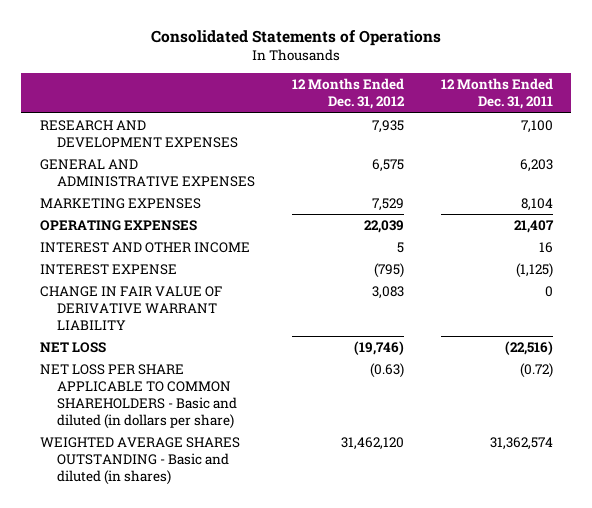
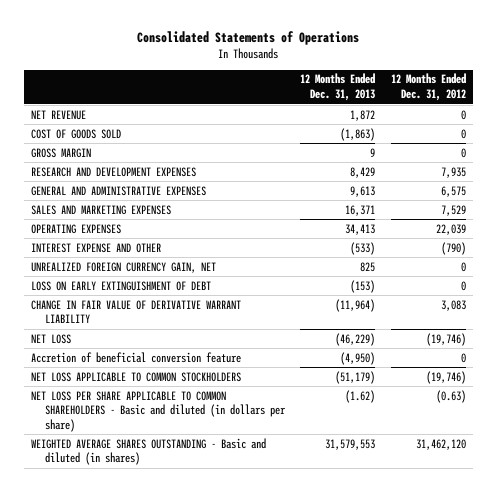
- | 12 Months Ended Dec. 31, 2012 | 12 Months Ended Dec. 31, 2011
+ | 12 Months Ended Dec. 31, 2013 | 12 Months Ended Dec. 31, 2012
+ NET REVENUE | 1,872 | 0
+ COST OF GOODS SOLD | (1,863) | 0
+ GROSS MARGIN | 9 | 0
- MARKETING EXPENSES | 7,529 | 8,104
+ SALES AND MARKETING EXPENSES | 16,371 | 7,529
- INTEREST AND OTHER INCOME | 5 | 16
- INTEREST EXPENSE | (795) | (1,125)
+ INTEREST EXPENSE AND OTHER | (533) | (790)
+ UNREALIZED FOREIGN CURRENCY GAIN, NET | 825 | 0
+ LOSS ON EARLY EXTINGUISHMENT OF DEBT | (153) | 0
+ Accretion of beneficial conversion feature | (4,950) | 0
+ NET LOSS APPLICABLE TO COMMON STOCKHOLDERS | (51,179) | (19,746)

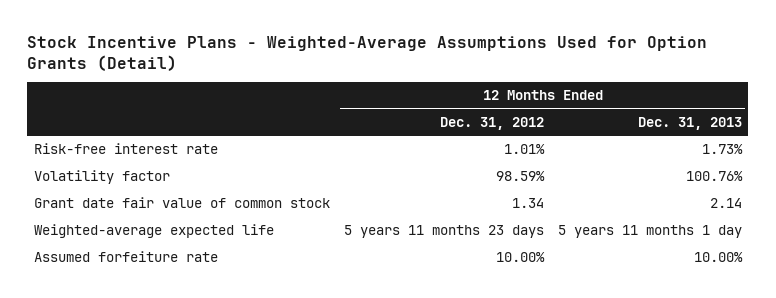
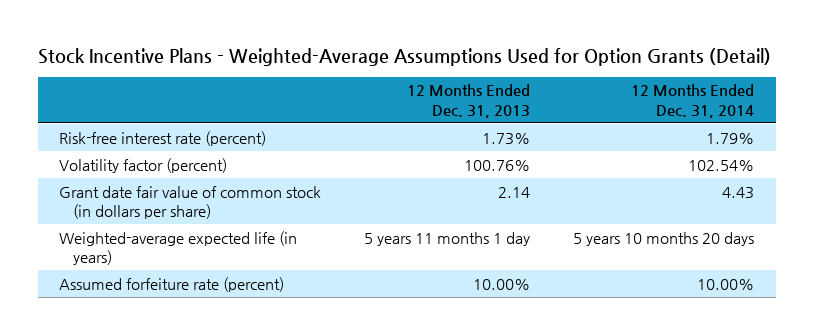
- | 12 Months Ended Dec. 31, 2012 | 12 Months Ended Dec. 31, 2013
+ | 12 Months Ended Dec. 31, 2013 | 12 Months Ended Dec. 31, 2014
- Risk-free interest rate | 1.01% | 1.73%
- Volatility factor | 98.59% | 100.76%
- Grant date fair value of common stock | 1.34 | 2.14
- Weighted-average expected life | 5 years 11 months 23 days | 5 years 11 months 1 day
- Assumed forfeiture rate | 10.00% | 10.00%
+ Risk-free interest rate (percent) | 1.73% | 1.79%
+ Volatility factor (percent) | 100.76% | 102.54%
+ Grant date fair value of common stock (in dollars per share) | 2.14 | 4.43
+ Weighted-average expected life (in years) | 5 years 11 months 1 day | 5 years 10 months 20 days
+ Assumed forfeiture rate (percent) | 10.00% | 10.00%

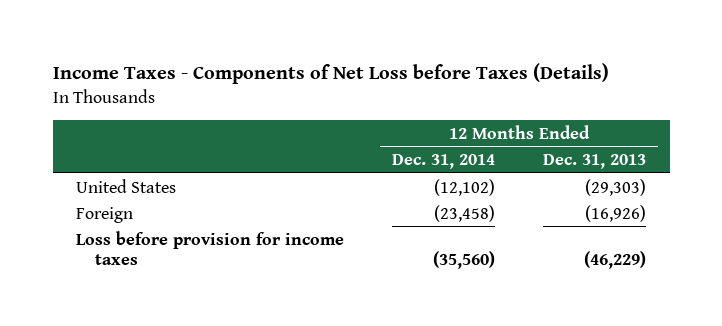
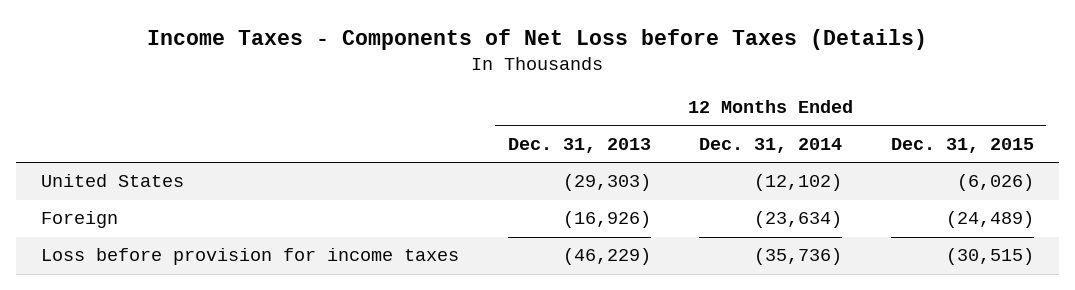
- | 12 Months Ended Dec. 31, 2014 | 12 Months Ended Dec. 31, 2013
+ | 12 Months Ended Dec. 31, 2013 | 12 Months Ended Dec. 31, 2014 | 12 Months Ended Dec. 31, 2015
- Foreign | (23,458) | (16,926)
- Loss before provision for income taxes | (35,560) | (46,229)
+ Foreign | (16,926) | (23,634) | (24,489)
+ Loss before provision for income taxes | (46,229) | (35,736) | (30,515)

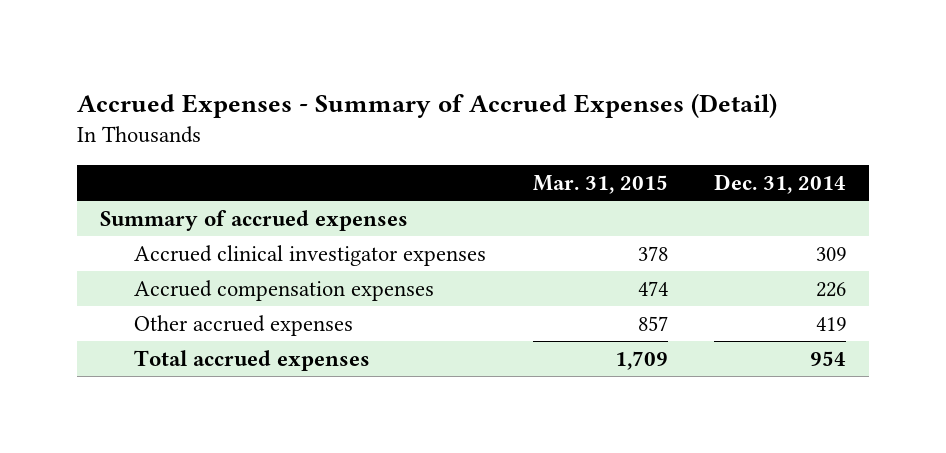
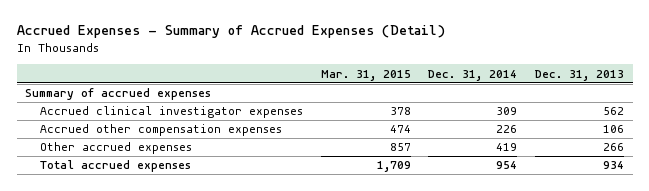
- | Mar. 31, 2015 | Dec. 31, 2014
+ | Mar. 31, 2015 | Dec. 31, 2014 | Dec. 31, 2013
- Accrued compensation expenses | 474 | 226
+ Accrued other compensation expenses | 474 | 226 | 106

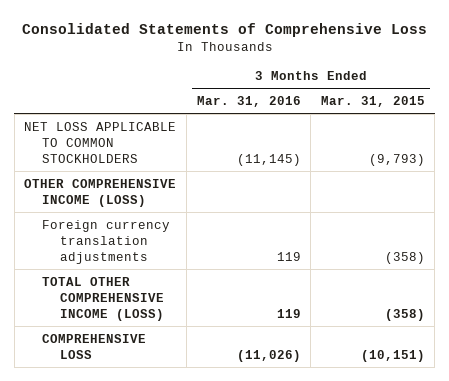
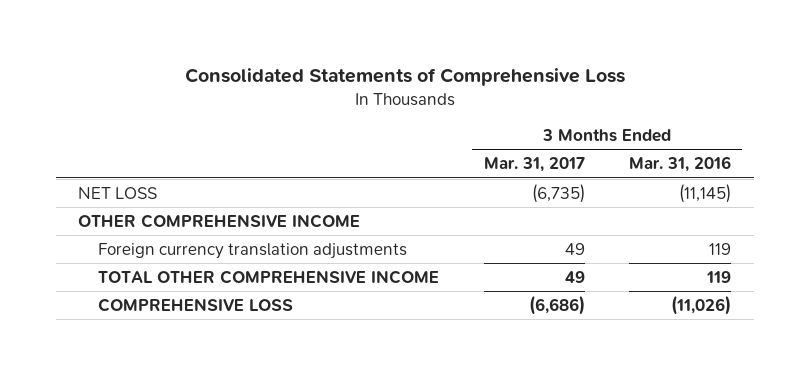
- | 3 Months Ended Mar. 31, 2016 | 3 Months Ended Mar. 31, 2015
+ | 3 Months Ended Mar. 31, 2017 | 3 Months Ended Mar. 31, 2016
- NET LOSS APPLICABLE TO COMMON STOCKHOLDERS | (11,145) | (9,793)
- OTHER COMPREHENSIVE INCOME (LOSS)
+ NET LOSS | (6,735) | (11,145)
+ OTHER COMPREHENSIVE INCOME
- TOTAL OTHER COMPREHENSIVE INCOME (LOSS) | 119 | (358)
+ TOTAL OTHER COMPREHENSIVE INCOME | 49 | 119

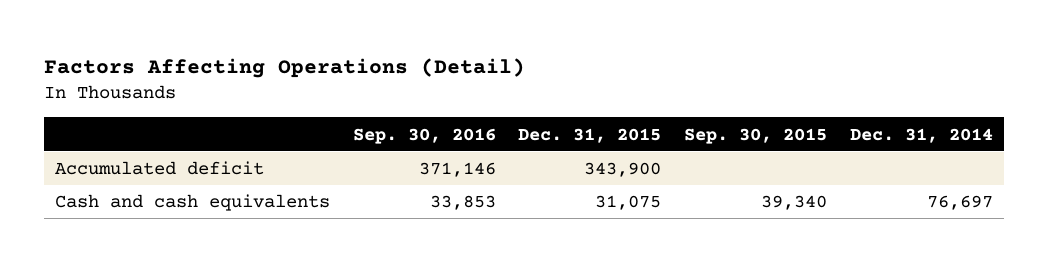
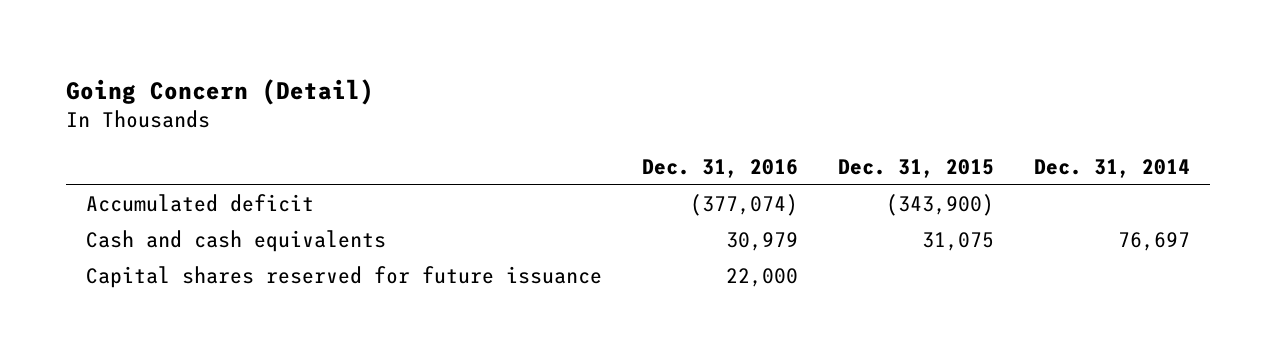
- Factors Affecting Operations (Detail)
+ Going Concern (Detail)
- | Sep. 30, 2016 | Dec. 31, 2015 | Sep. 30, 2015 | Dec. 31, 2014
+ | Dec. 31, 2016 | Dec. 31, 2015 | Dec. 31, 2014
- Accumulated deficit | 371,146 | 343,900 | |
+ Accumulated deficit | (377,074) | (343,900) |
+ Capital shares reserved for future issuance | 22,000 | |

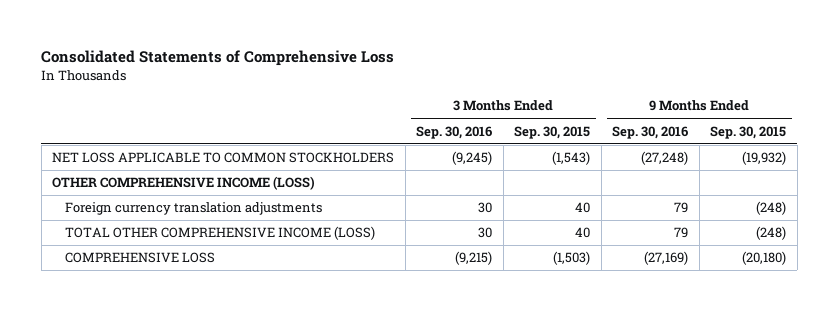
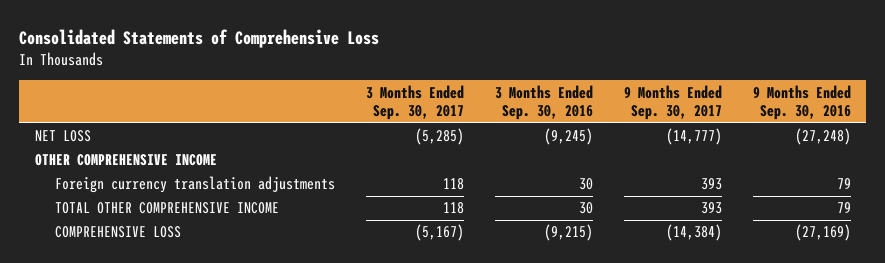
- | 3 Months Ended Sep. 30, 2016 | 3 Months Ended Sep. 30, 2015 | 9 Months Ended Sep. 30, 2016 | 9 Months Ended Sep. 30, 2015
+ | 3 Months Ended Sep. 30, 2017 | 3 Months Ended Sep. 30, 2016 | 9 Months Ended Sep. 30, 2017 | 9 Months Ended Sep. 30, 2016
- NET LOSS APPLICABLE TO COMMON STOCKHOLDERS | (9,245) | (1,543) | (27,248) | (19,932)
- OTHER COMPREHENSIVE INCOME (LOSS)
+ NET LOSS | (5,285) | (9,245) | (14,777) | (27,248)
+ OTHER COMPREHENSIVE INCOME
- TOTAL OTHER COMPREHENSIVE INCOME (LOSS) | 30 | 40 | 79 | (248)
+ TOTAL OTHER COMPREHENSIVE INCOME | 118 | 30 | 393 | 79

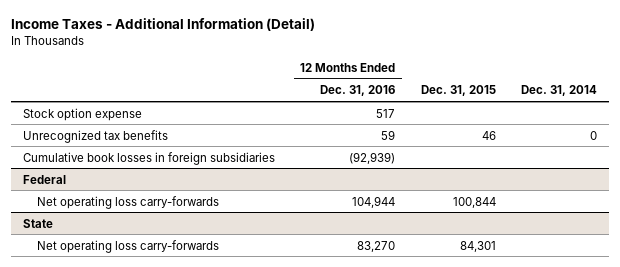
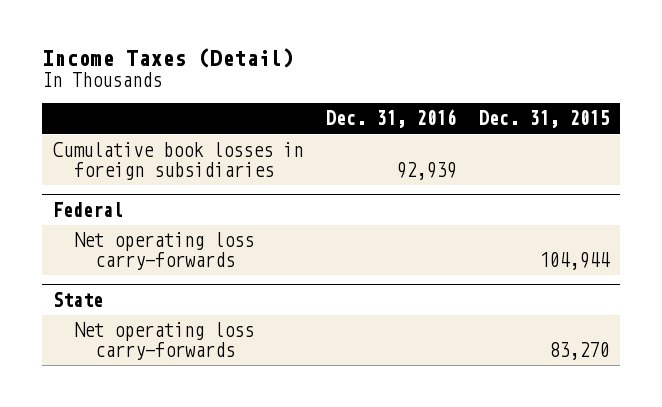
- Income Taxes - Additional Information (Detail)
+ Income Taxes (Detail)
- | 12 Months Ended Dec. 31, 2016 | Dec. 31, 2015 | Dec. 31, 2014
+ | Dec. 31, 2016 | Dec. 31, 2015
- Stock option expense | 517 | |
- Unrecognized tax benefits | 59 | 46 | 0
@ Federal
- Net operating loss carry-forwards | 104,944 | 100,844 |
+ Net operating loss carry-forwards | | 104,944
@ State
- Net operating loss carry-forwards | 83,270 | 84,301 |
+ Net operating loss carry-forwards | | 83,270

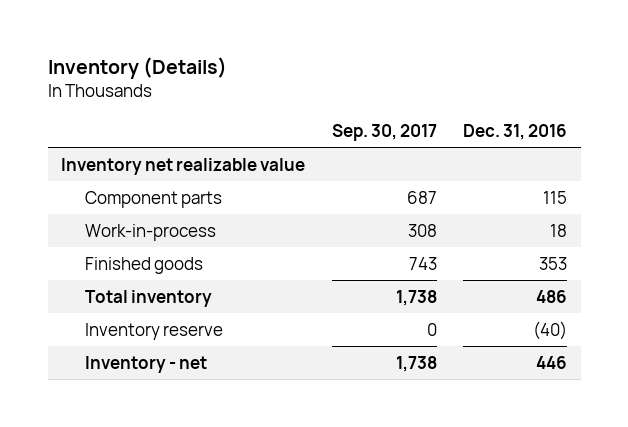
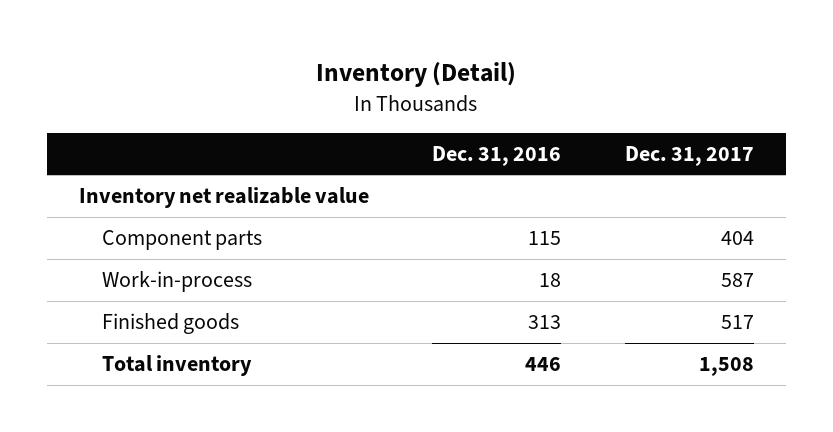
- Inventory (Details)
+ Inventory (Detail)
- | Sep. 30, 2017 | Dec. 31, 2016
+ | Dec. 31, 2016 | Dec. 31, 2017
- Finished goods | 743 | 353
- Total inventory | 1,738 | 486
- Inventory reserve | 0 | (40)
- Inventory - net | 1,738 | 446
+ Finished goods | 313 | 517
+ Total inventory | 446 | 1,508

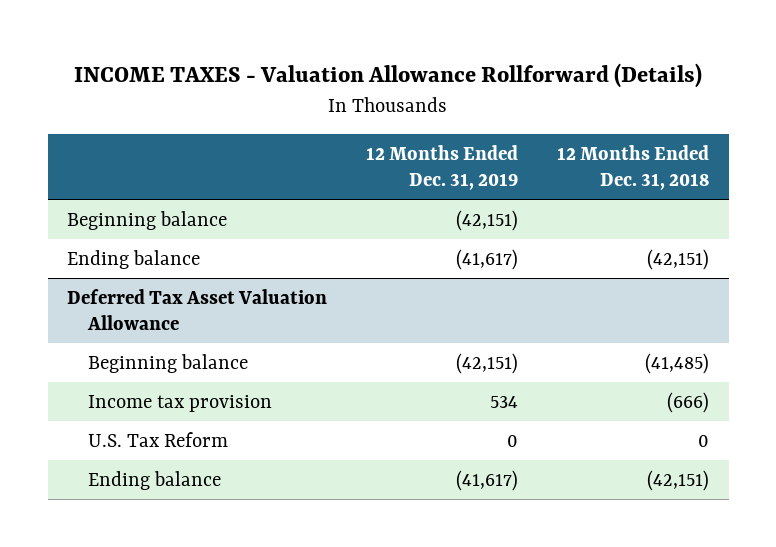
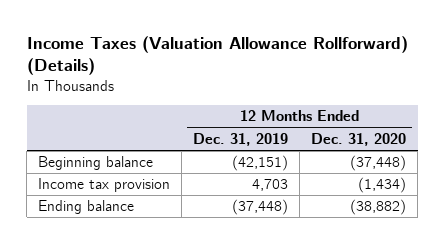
- INCOME TAXES - Valuation Allowance Rollforward (Details)
+ Income Taxes (Valuation Allowance Rollforward) (Details)
- | 12 Months Ended Dec. 31, 2019 | 12 Months Ended Dec. 31, 2018
+ | 12 Months Ended Dec. 31, 2019 | 12 Months Ended Dec. 31, 2020
- Ending balance | (41,617) | (42,151)
- Deferred Tax Asset Valuation Allowance
- Beginning balance | (42,151) | (41,485)
- Income tax provision | 534 | (666)
- U.S. Tax Reform | 0 | 0
- Ending balance | (41,617) | (42,151)
+ Income tax provision | 4,703 | (1,434)
+ Ending balance | (37,448) | (38,882)

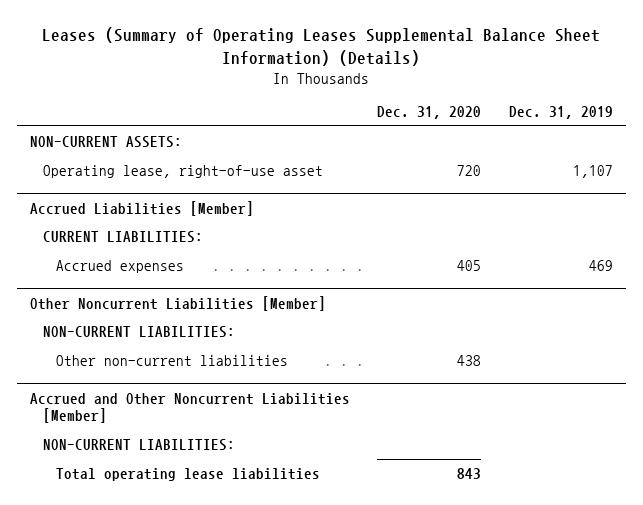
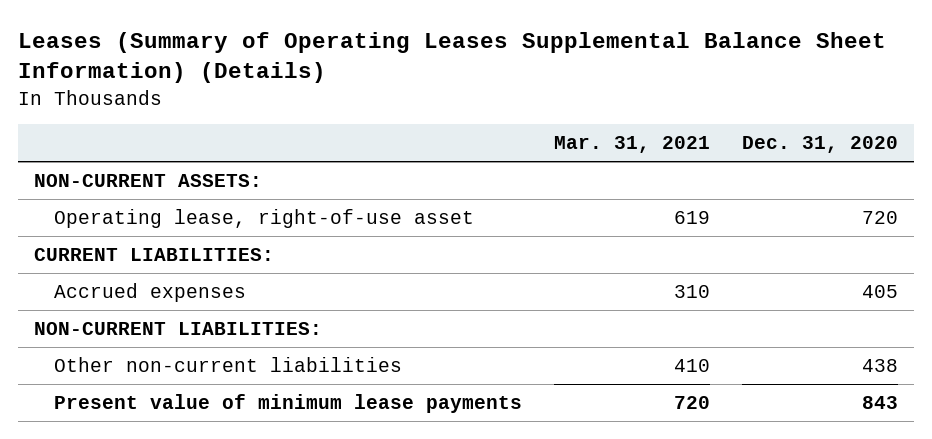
- | Dec. 31, 2020 | Dec. 31, 2019
+ | Mar. 31, 2021 | Dec. 31, 2020
- Accrued Liabilities [Member]
- Other Noncurrent Liabilities [Member]
- Accrued and Other Noncurrent Liabilities [Member]
- NON-CURRENT LIABILITIES:
- Total operating lease liabilities | 843 |
+ Present value of minimum lease payments | 720 | 843

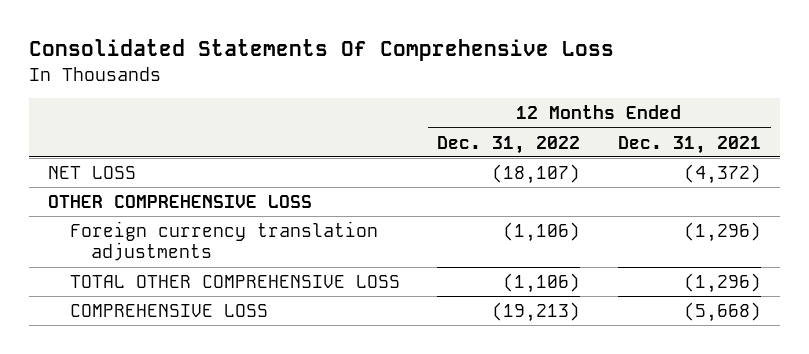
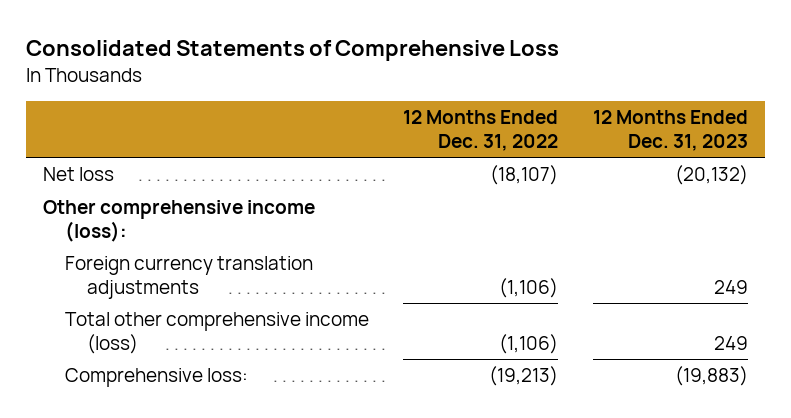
- Consolidated Statements Of Comprehensive Loss
+ Consolidated Statements of Comprehensive Loss
- | 12 Months Ended Dec. 31, 2022 | 12 Months Ended Dec. 31, 2021
+ | 12 Months Ended Dec. 31, 2022 | 12 Months Ended Dec. 31, 2023
- NET LOSS | (18,107) | (4,372)
- OTHER COMPREHENSIVE LOSS
+ Net loss | (18,107) | (20,132)
+ Other comprehensive income (loss):
- TOTAL OTHER COMPREHENSIVE LOSS | (1,106) | (1,296)
- COMPREHENSIVE LOSS | (19,213) | (5,668)
+ Total other comprehensive income (loss) | (1,106) | 249
+ Comprehensive loss: | (19,213) | (19,883)

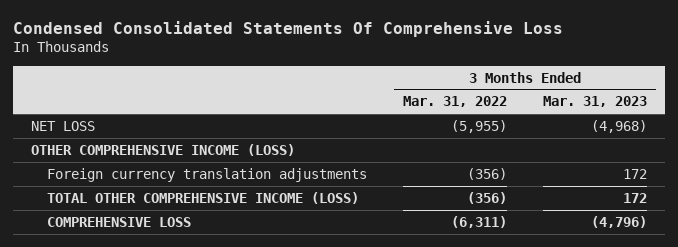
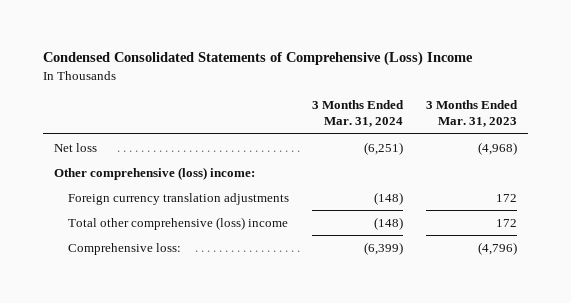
- Condensed Consolidated Statements Of Comprehensive Loss
+ Condensed Consolidated Statements of Comprehensive (Loss) Income
- | 3 Months Ended Mar. 31, 2022 | 3 Months Ended Mar. 31, 2023
+ | 3 Months Ended Mar. 31, 2024 | 3 Months Ended Mar. 31, 2023
- NET LOSS | (5,955) | (4,968)
- OTHER COMPREHENSIVE INCOME (LOSS)
+ Net loss | (6,251) | (4,968)
+ Other comprehensive (loss) income:
- TOTAL OTHER COMPREHENSIVE INCOME (LOSS) | (356) | 172
- COMPREHENSIVE LOSS | (6,311) | (4,796)
+ Total other comprehensive (loss) income | (148) | 172
+ Comprehensive loss: | (6,399) | (4,796)

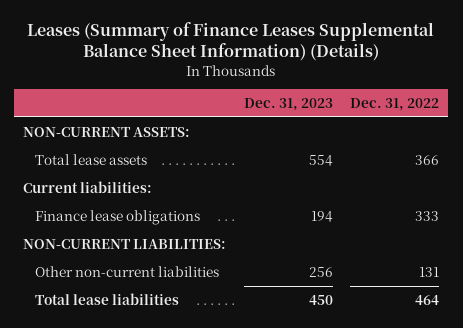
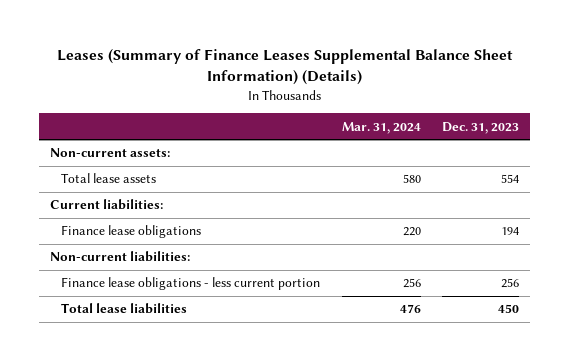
- | Dec. 31, 2023 | Dec. 31, 2022
+ | Mar. 31, 2024 | Dec. 31, 2023
- NON-CURRENT ASSETS:
+ Non-current assets:
- NON-CURRENT LIABILITIES:
- Other non-current liabilities | 256 | 131
+ Non-current liabilities:
+ Finance lease obligations - less current portion | 256 | 256

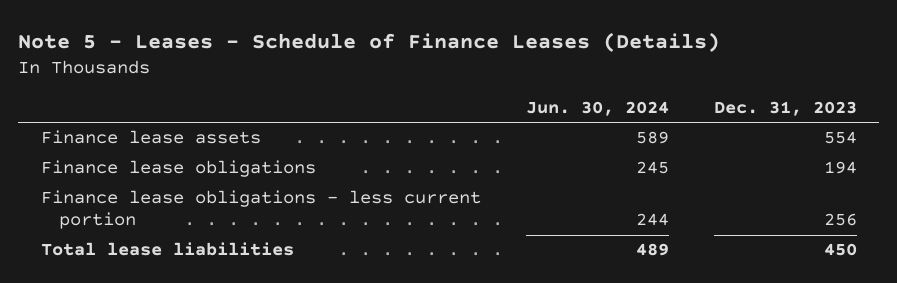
- Leases (Summary of Finance Leases Supplemental Balance Sheet Information) (Details)
+ Note 5 - Leases - Schedule of Finance Leases (Details)
- | Mar. 31, 2024 | Dec. 31, 2023
+ | Jun. 30, 2024 | Dec. 31, 2023
- Non-current assets:
- Total lease assets | 580 | 554
- Current liabilities:
+ Finance lease assets | 589 | 554
- Non-current liabilities:

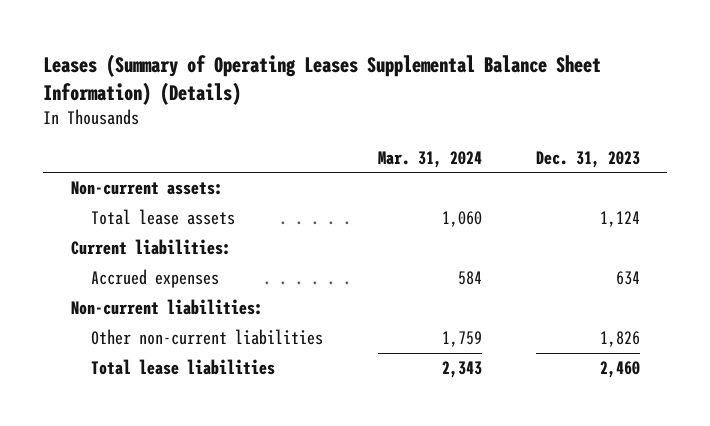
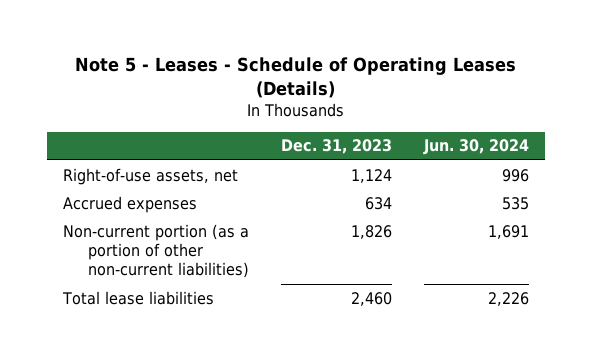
- Leases (Summary of Operating Leases Supplemental Balance Sheet Information) (Details)
+ Note 5 - Leases - Schedule of Operating Leases (Details)
- | Mar. 31, 2024 | Dec. 31, 2023
+ | Dec. 31, 2023 | Jun. 30, 2024
- Non-current assets:
- Total lease assets | 1,060 | 1,124
- Current liabilities:
+ Right-of-use assets, net | 1,124 | 996
- Non-current liabilities:
- Other non-current liabilities | 1,759 | 1,826
+ Non-current portion (as a portion of other non-current liabilities) | 1,826 | 1,691

